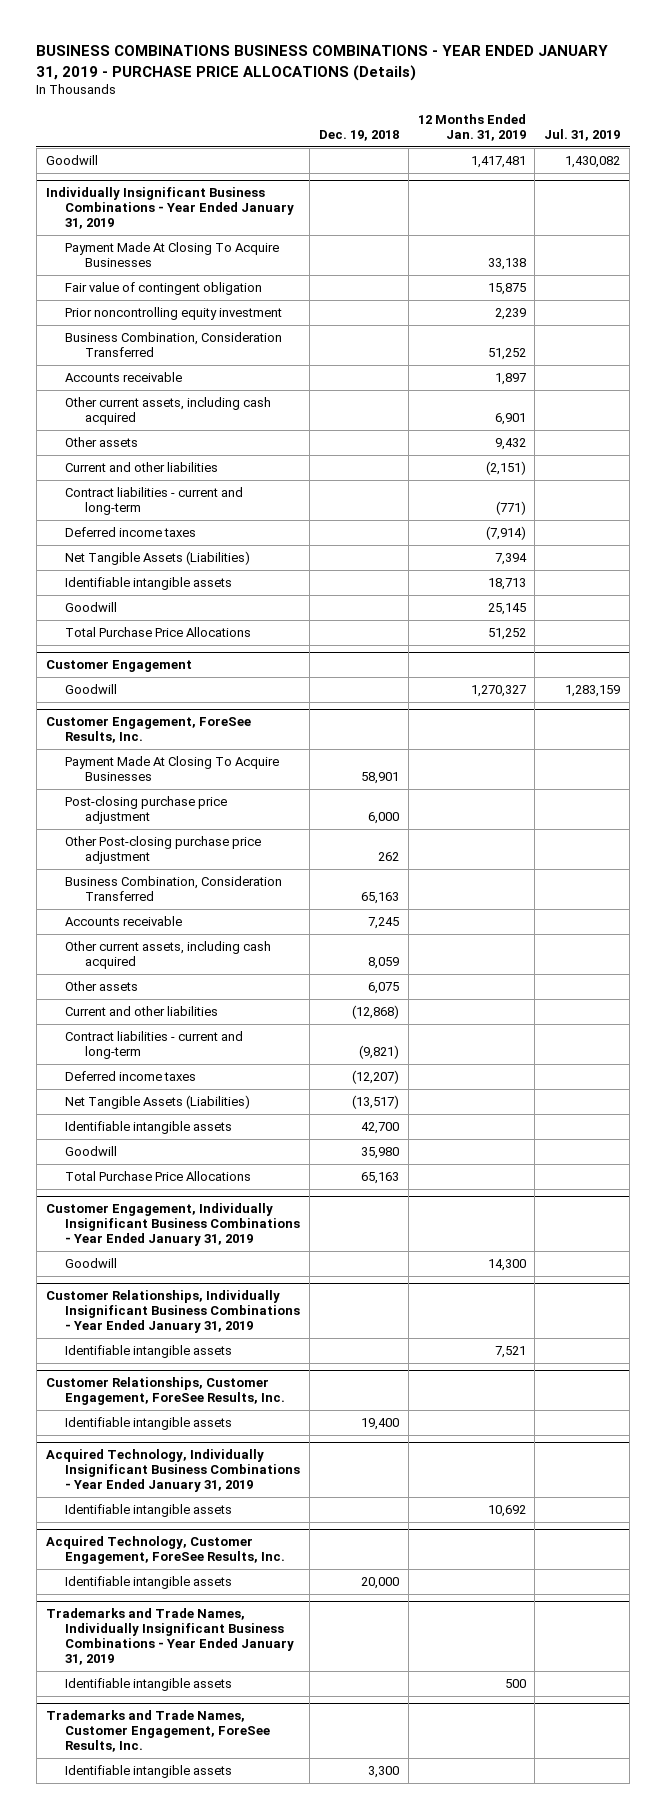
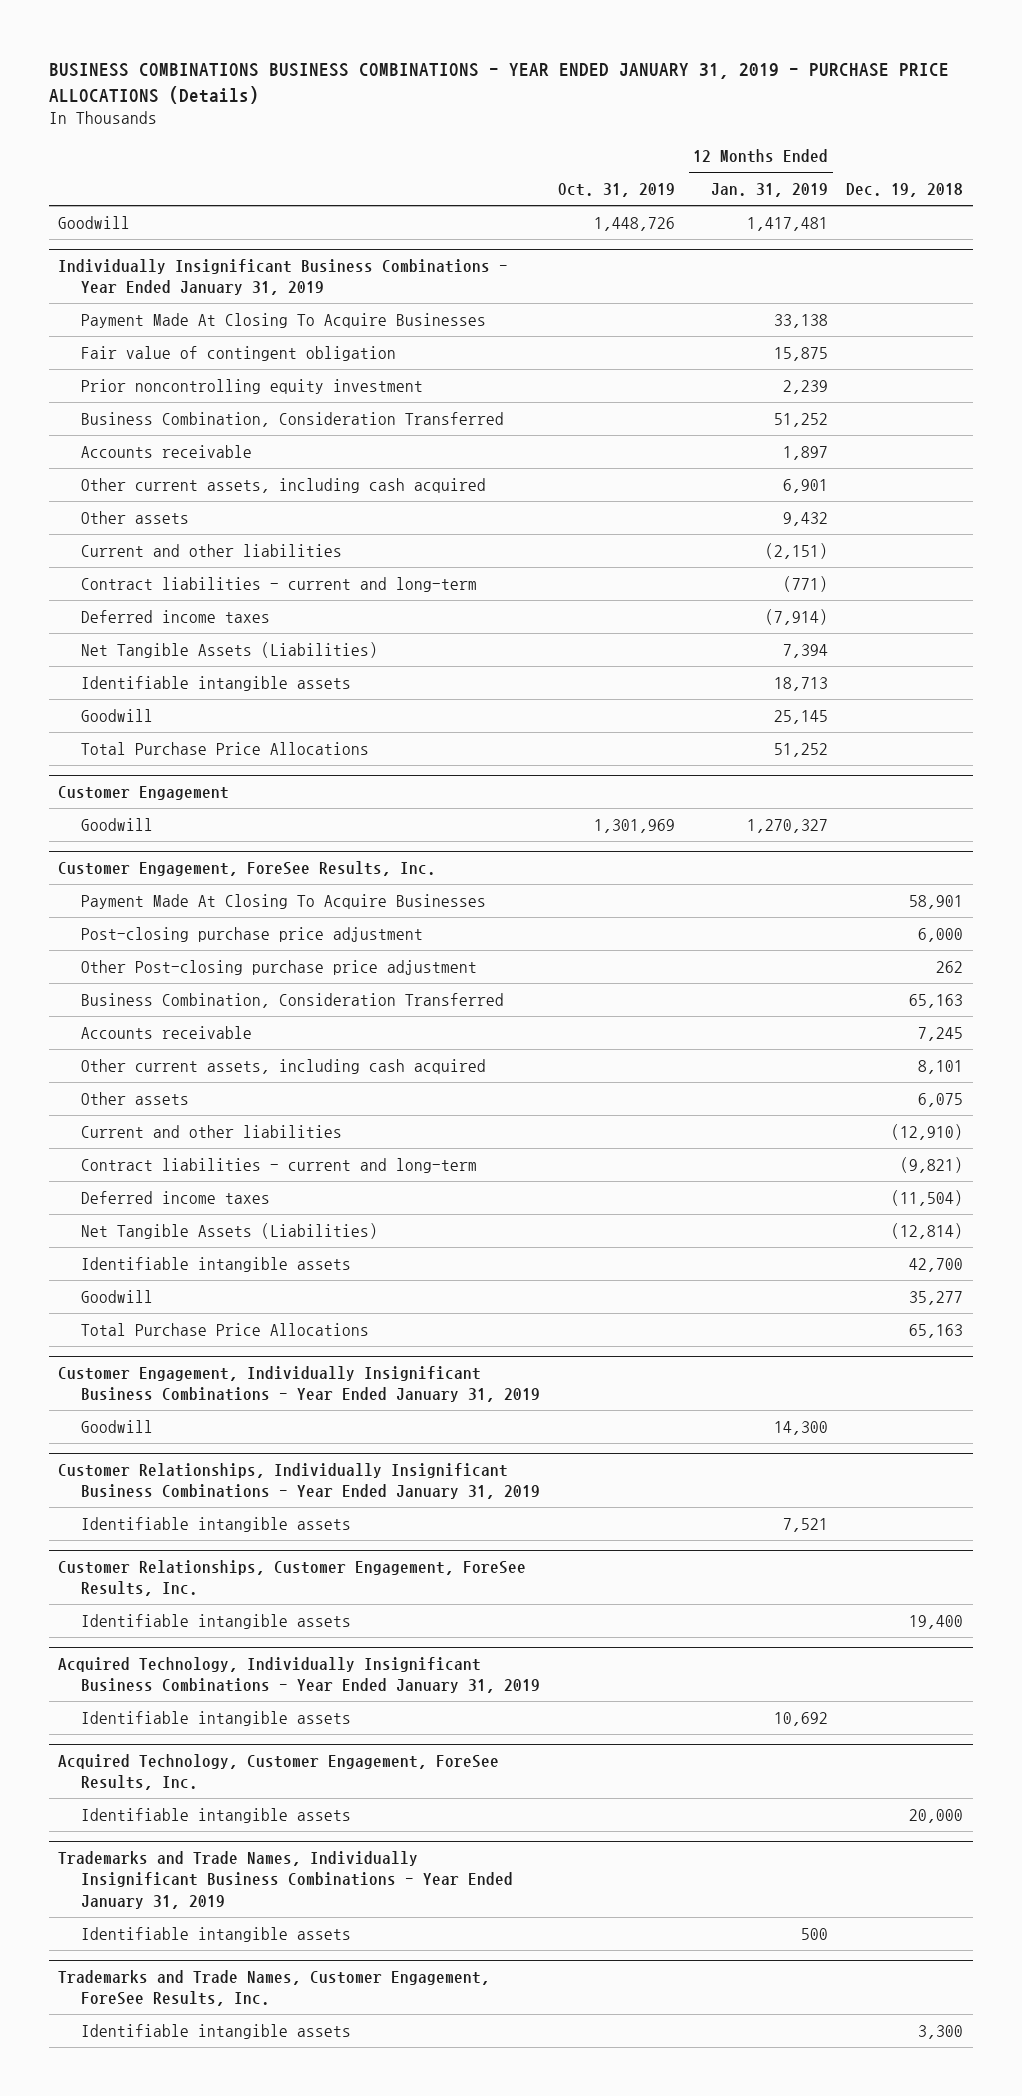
- | Dec. 19, 2018 | 12 Months Ended Jan. 31, 2019 | Jul. 31, 2019
+ | Oct. 31, 2019 | 12 Months Ended Jan. 31, 2019 | Dec. 19, 2018
@ Customer Engagement, ForeSee Results, Inc.
- Other current assets, including cash acquired | 8,059 | |
+ Other current assets, including cash acquired | | | 8,101
- Current and other liabilities | (12,868) | |
+ Current and other liabilities | | | (12,910)
- Deferred income taxes | (12,207) | |
- Net Tangible Assets (Liabilities) | (13,517) | |
+ Deferred income taxes | | | (11,504)
+ Net Tangible Assets (Liabilities) | | | (12,814)
- Goodwill | 35,980 | |
+ Goodwill | | | 35,277

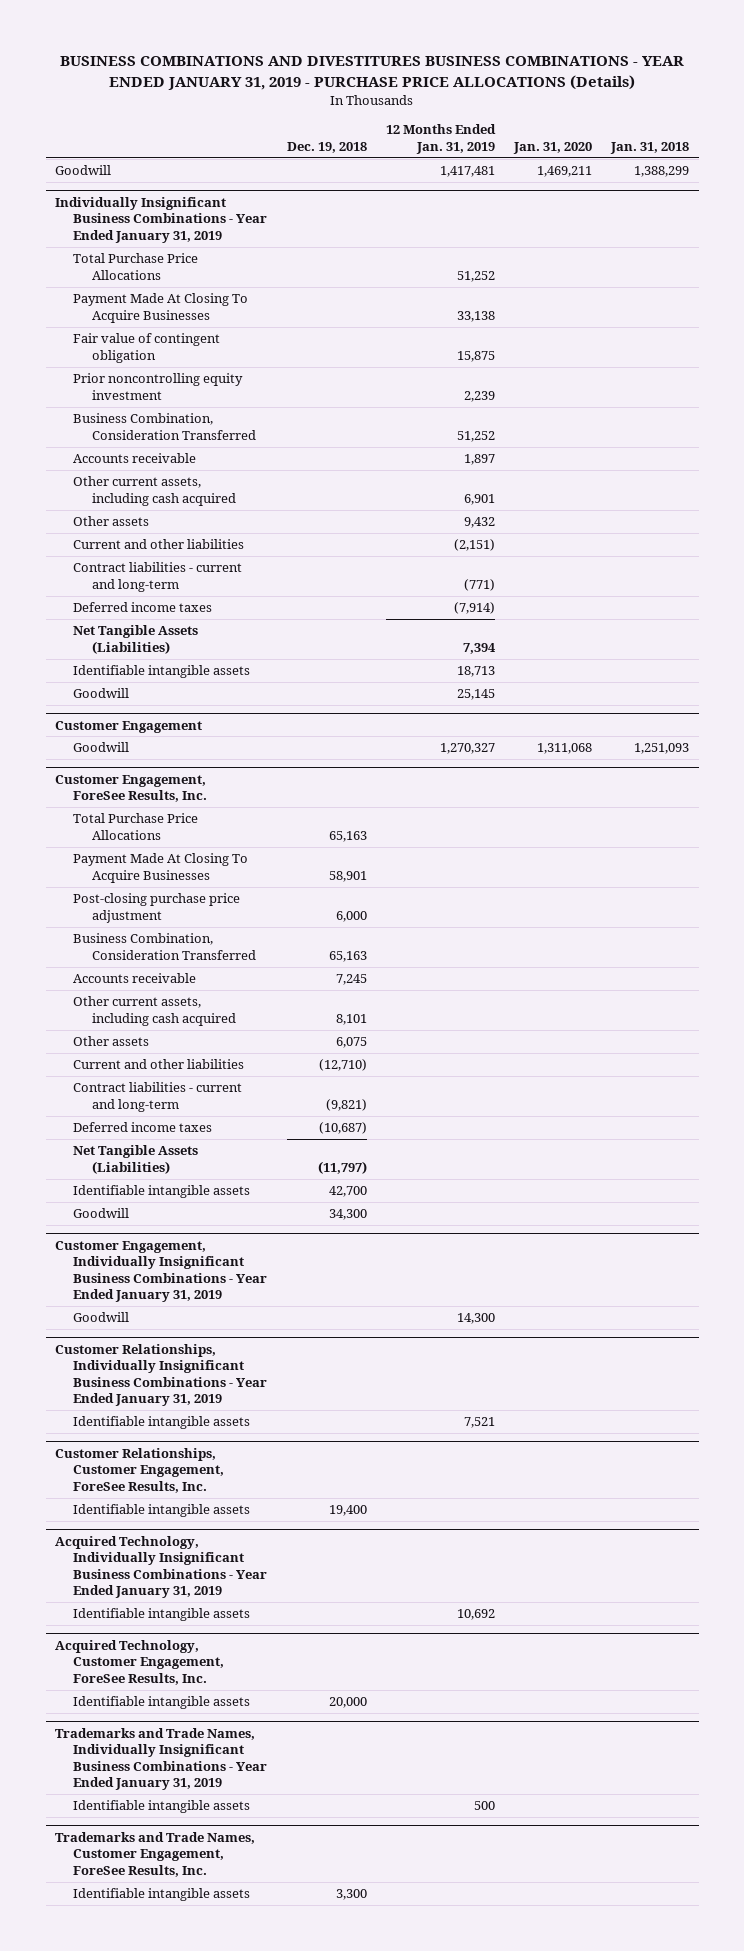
- BUSINESS COMBINATIONS BUSINESS COMBINATIONS - YEAR ENDED JANUARY 31, 2019 - PURCHASE PRICE ALLOCATIONS (Details)
+ BUSINESS COMBINATIONS AND DIVESTITURES BUSINESS COMBINATIONS - YEAR ENDED JANUARY 31, 2019 - PURCHASE PRICE ALLOCATIONS (Details)
- | Oct. 31, 2019 | 12 Months Ended Jan. 31, 2019 | Dec. 19, 2018
+ | Dec. 19, 2018 | 12 Months Ended Jan. 31, 2019 | Jan. 31, 2020 | Jan. 31, 2018
@ Individually Insignificant Business Combinations - Year Ended January 31, 2019
moved up: Total Purchase Price Allocations | | 51,252 | |
@ Customer Engagement, ForeSee Results, Inc.
moved up: Total Purchase Price Allocations | 65,163 | | |
- Other Post-closing purchase price adjustment | | | 262
- Current and other liabilities | | | (12,910)
+ Current and other liabilities | (12,710) | | |
- Deferred income taxes | | | (11,504)
- Net Tangible Assets (Liabilities) | | | (12,814)
+ Deferred income taxes | (10,687) | | |
+ Net Tangible Assets (Liabilities) | (11,797) | | |
- Goodwill | | | 35,277
+ Goodwill | 34,300 | | |

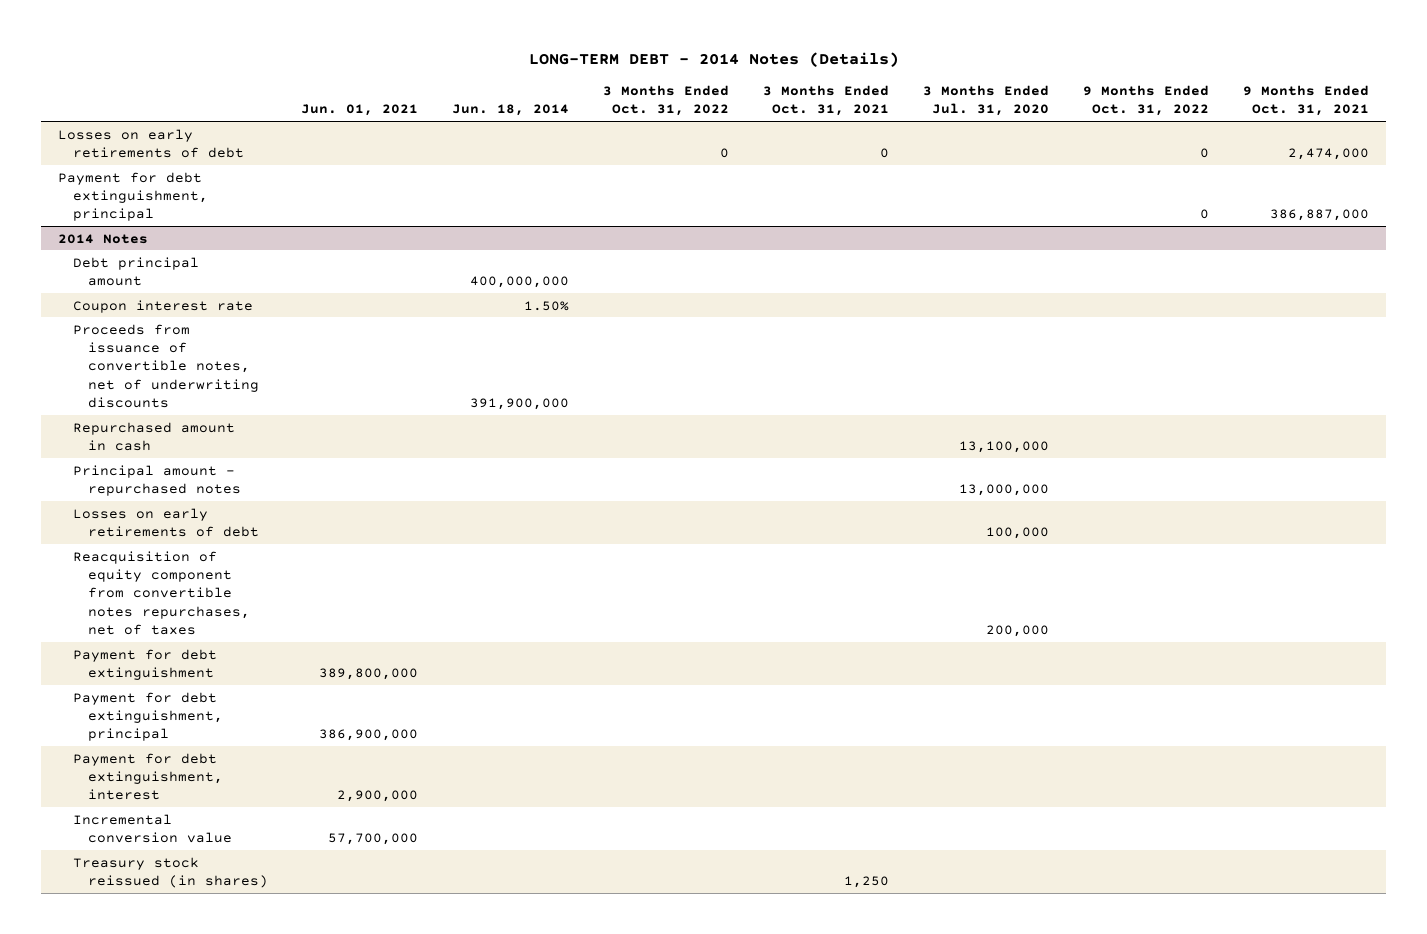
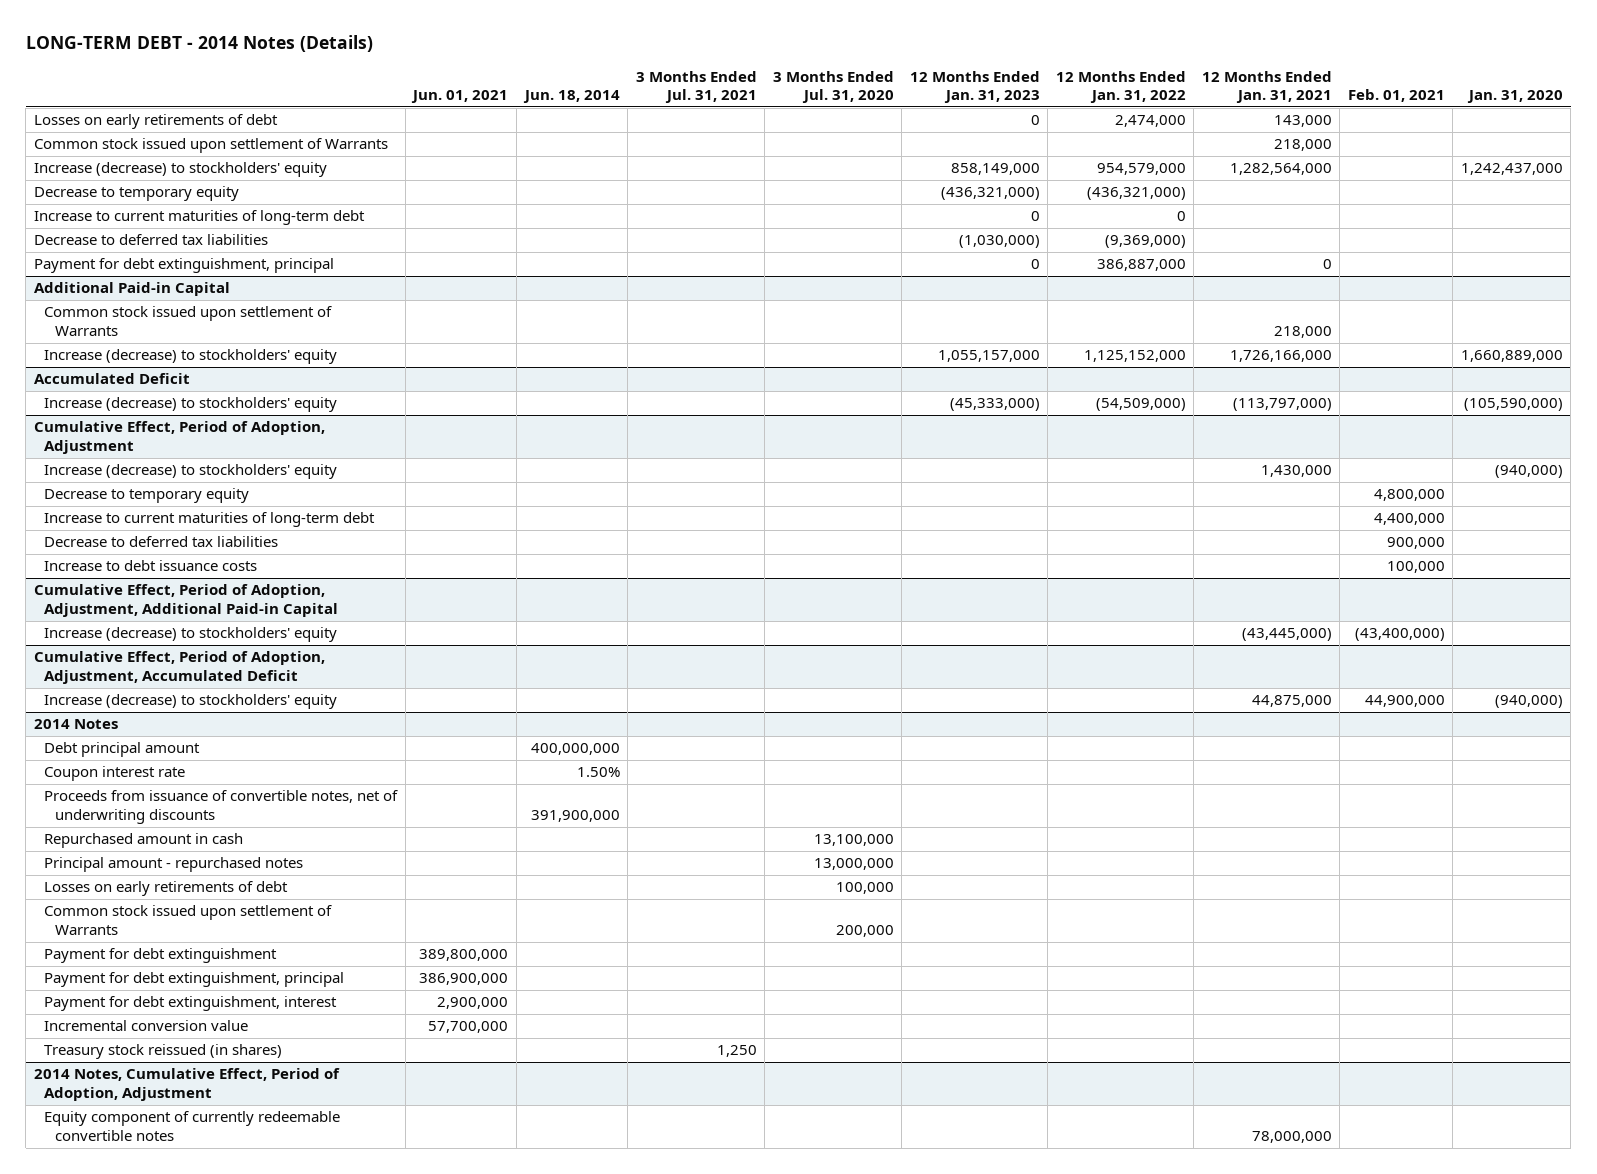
- | Jun. 01, 2021 | Jun. 18, 2014 | 3 Months Ended Oct. 31, 2022 | 3 Months Ended Oct. 31, 2021 | 3 Months Ended Jul. 31, 2020 | 9 Months Ended Oct. 31, 2022 | 9 Months Ended Oct. 31, 2021
+ | Jun. 01, 2021 | Jun. 18, 2014 | 3 Months Ended Jul. 31, 2021 | 3 Months Ended Jul. 31, 2020 | 12 Months Ended Jan. 31, 2023 | 12 Months Ended Jan. 31, 2022 | 12 Months Ended Jan. 31, 2021 | Feb. 01, 2021 | Jan. 31, 2020
+ Common stock issued upon settlement of Warrants | | | | | | | 218,000 | |
+ Increase (decrease) to stockholders' equity | | | | | 858,149,000 | 954,579,000 | 1,282,564,000 | | 1,242,437,000
+ Decrease to temporary equity | | | | | (436,321,000) | (436,321,000) | | |
+ Increase to current maturities of long-term debt | | | | | 0 | 0 | | |
+ Decrease to deferred tax liabilities | | | | | (1,030,000) | (9,369,000) | | |
+ Additional Paid-in Capital
+ Common stock issued upon settlement of Warrants | | | | | | | 218,000 | |
+ Increase (decrease) to stockholders' equity | | | | | 1,055,157,000 | 1,125,152,000 | 1,726,166,000 | | 1,660,889,000
+ Accumulated Deficit
+ Increase (decrease) to stockholders' equity | | | | | (45,333,000) | (54,509,000) | (113,797,000) | | (105,590,000)
+ Cumulative Effect, Period of Adoption, Adjustment
+ Increase (decrease) to stockholders' equity | | | | | | | 1,430,000 | | (940,000)
+ Decrease to temporary equity | | | | | | | | 4,800,000 |
+ Increase to current maturities of long-term debt | | | | | | | | 4,400,000 |
+ Decrease to deferred tax liabilities | | | | | | | | 900,000 |
+ Increase to debt issuance costs | | | | | | | | 100,000 |
+ Cumulative Effect, Period of Adoption, Adjustment, Additional Paid-in Capital
+ Increase (decrease) to stockholders' equity | | | | | | | (43,445,000) | (43,400,000) |
+ Cumulative Effect, Period of Adoption, Adjustment, Accumulated Deficit
+ Increase (decrease) to stockholders' equity | | | | | | | 44,875,000 | 44,900,000 | (940,000)
@ 2014 Notes
- Reacquisition of equity component from convertible notes repurchases, net of taxes | | | | | 200,000 | |
+ Common stock issued upon settlement of Warrants | | | | 200,000 | | | | |
+ 2014 Notes, Cumulative Effect, Period of Adoption, Adjustment
+ Equity component of currently redeemable convertible notes | | | | | | | 78,000,000 | |

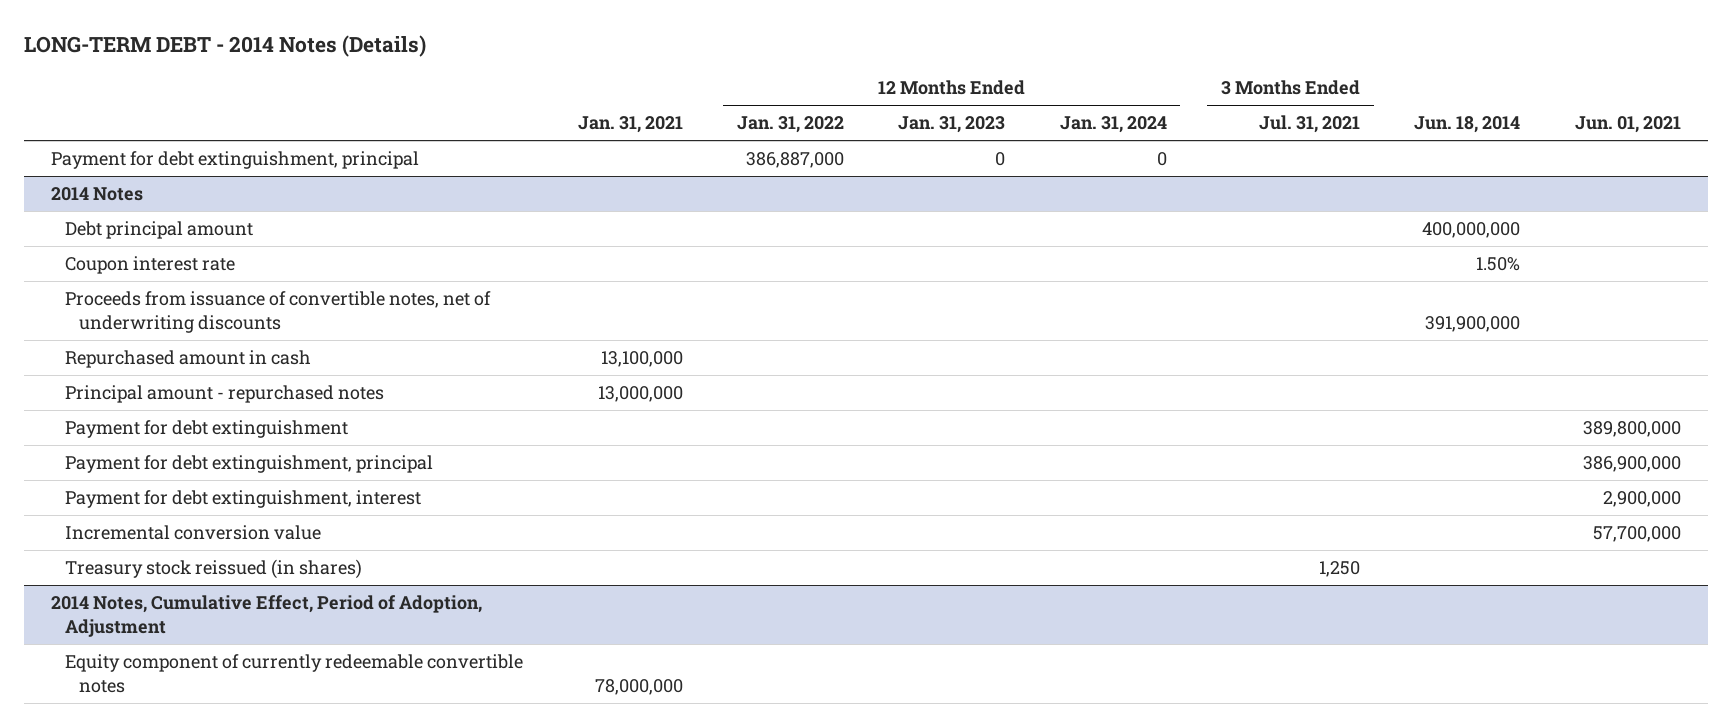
- | Jun. 01, 2021 | Jun. 18, 2014 | 3 Months Ended Jul. 31, 2021 | 3 Months Ended Jul. 31, 2020 | 12 Months Ended Jan. 31, 2023 | 12 Months Ended Jan. 31, 2022 | 12 Months Ended Jan. 31, 2021 | Feb. 01, 2021 | Jan. 31, 2020
+ | Jan. 31, 2021 | 12 Months Ended Jan. 31, 2022 | 12 Months Ended Jan. 31, 2023 | 12 Months Ended Jan. 31, 2024 | 3 Months Ended Jul. 31, 2021 | Jun. 18, 2014 | Jun. 01, 2021
- Losses on early retirements of debt | | | | | 0 | 2,474,000 | 143,000 | |
- Common stock issued upon settlement of Warrants | | | | | | | 218,000 | |
- Increase (decrease) to stockholders' equity | | | | | 858,149,000 | 954,579,000 | 1,282,564,000 | | 1,242,437,000
- Decrease to temporary equity | | | | | (436,321,000) | (436,321,000) | | |
- Increase to current maturities of long-term debt | | | | | 0 | 0 | | |
- Decrease to deferred tax liabilities | | | | | (1,030,000) | (9,369,000) | | |
- Additional Paid-in Capital
- Common stock issued upon settlement of Warrants | | | | | | | 218,000 | |
- Increase (decrease) to stockholders' equity | | | | | 1,055,157,000 | 1,125,152,000 | 1,726,166,000 | | 1,660,889,000
- Accumulated Deficit
- Increase (decrease) to stockholders' equity | | | | | (45,333,000) | (54,509,000) | (113,797,000) | | (105,590,000)
- Cumulative Effect, Period of Adoption, Adjustment
- Increase (decrease) to stockholders' equity | | | | | | | 1,430,000 | | (940,000)
- Decrease to temporary equity | | | | | | | | 4,800,000 |
- Increase to current maturities of long-term debt | | | | | | | | 4,400,000 |
- Decrease to deferred tax liabilities | | | | | | | | 900,000 |
- Increase to debt issuance costs | | | | | | | | 100,000 |
- Cumulative Effect, Period of Adoption, Adjustment, Additional Paid-in Capital
- Increase (decrease) to stockholders' equity | | | | | | | (43,445,000) | (43,400,000) |
- Cumulative Effect, Period of Adoption, Adjustment, Accumulated Deficit
- Increase (decrease) to stockholders' equity | | | | | | | 44,875,000 | 44,900,000 | (940,000)
@ 2014 Notes
- Losses on early retirements of debt | | | | 100,000 | | | | |
- Common stock issued upon settlement of Warrants | | | | 200,000 | | | | |

